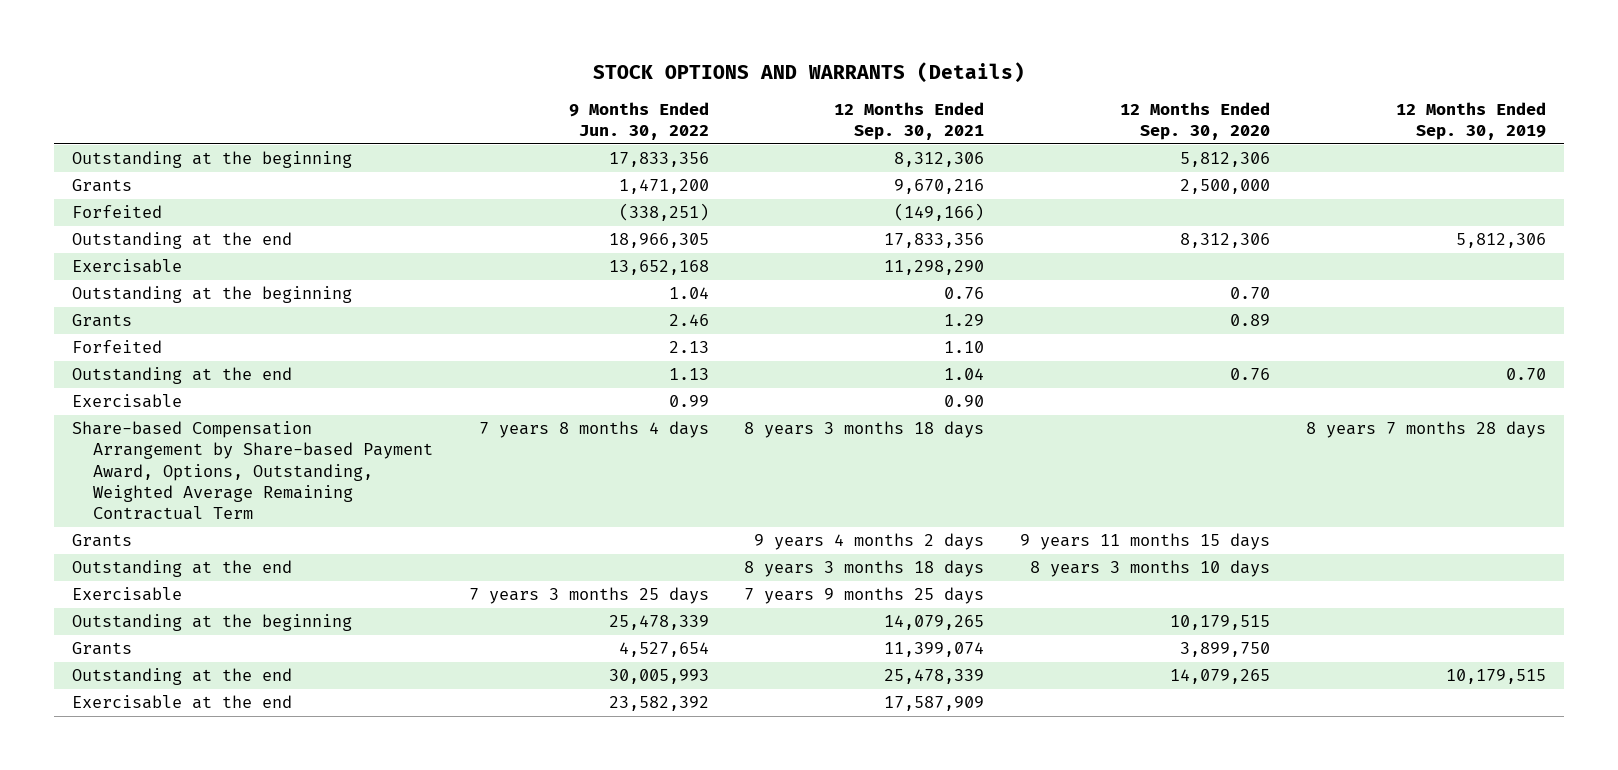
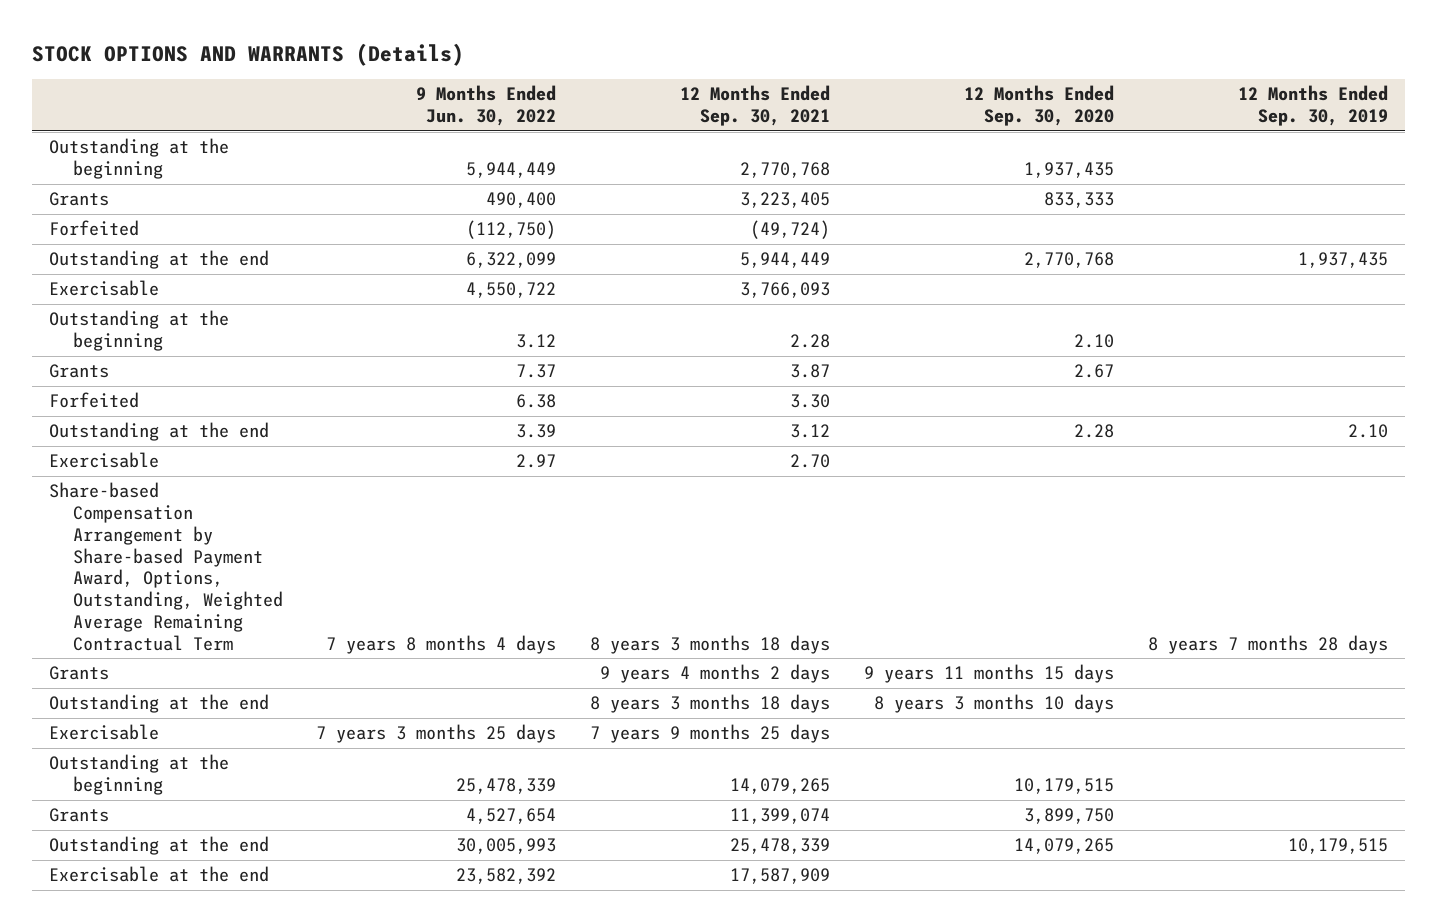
- Outstanding at the beginning | 17,833,356 | 8,312,306 | 5,812,306 |
- Grants | 1,471,200 | 9,670,216 | 2,500,000 |
- Forfeited | (338,251) | (149,166) | |
- Outstanding at the end | 18,966,305 | 17,833,356 | 8,312,306 | 5,812,306
- Exercisable | 13,652,168 | 11,298,290 | |
- Outstanding at the beginning | 1.04 | 0.76 | 0.70 |
- Grants | 2.46 | 1.29 | 0.89 |
- Forfeited | 2.13 | 1.10 | |
- Outstanding at the end | 1.13 | 1.04 | 0.76 | 0.70
- Exercisable | 0.99 | 0.90 | |
+ Outstanding at the beginning | 5,944,449 | 2,770,768 | 1,937,435 |
+ Grants | 490,400 | 3,223,405 | 833,333 |
+ Forfeited | (112,750) | (49,724) | |
+ Outstanding at the end | 6,322,099 | 5,944,449 | 2,770,768 | 1,937,435
+ Exercisable | 4,550,722 | 3,766,093 | |
+ Outstanding at the beginning | 3.12 | 2.28 | 2.10 |
+ Grants | 7.37 | 3.87 | 2.67 |
+ Forfeited | 6.38 | 3.30 | |
+ Outstanding at the end | 3.39 | 3.12 | 2.28 | 2.10
+ Exercisable | 2.97 | 2.70 | |

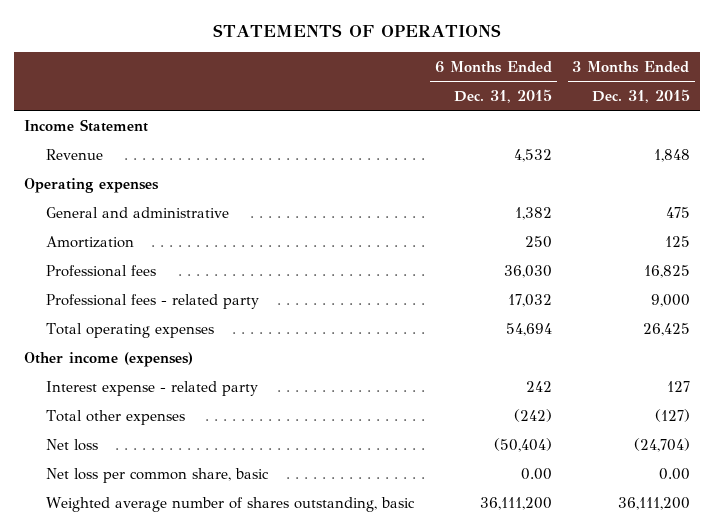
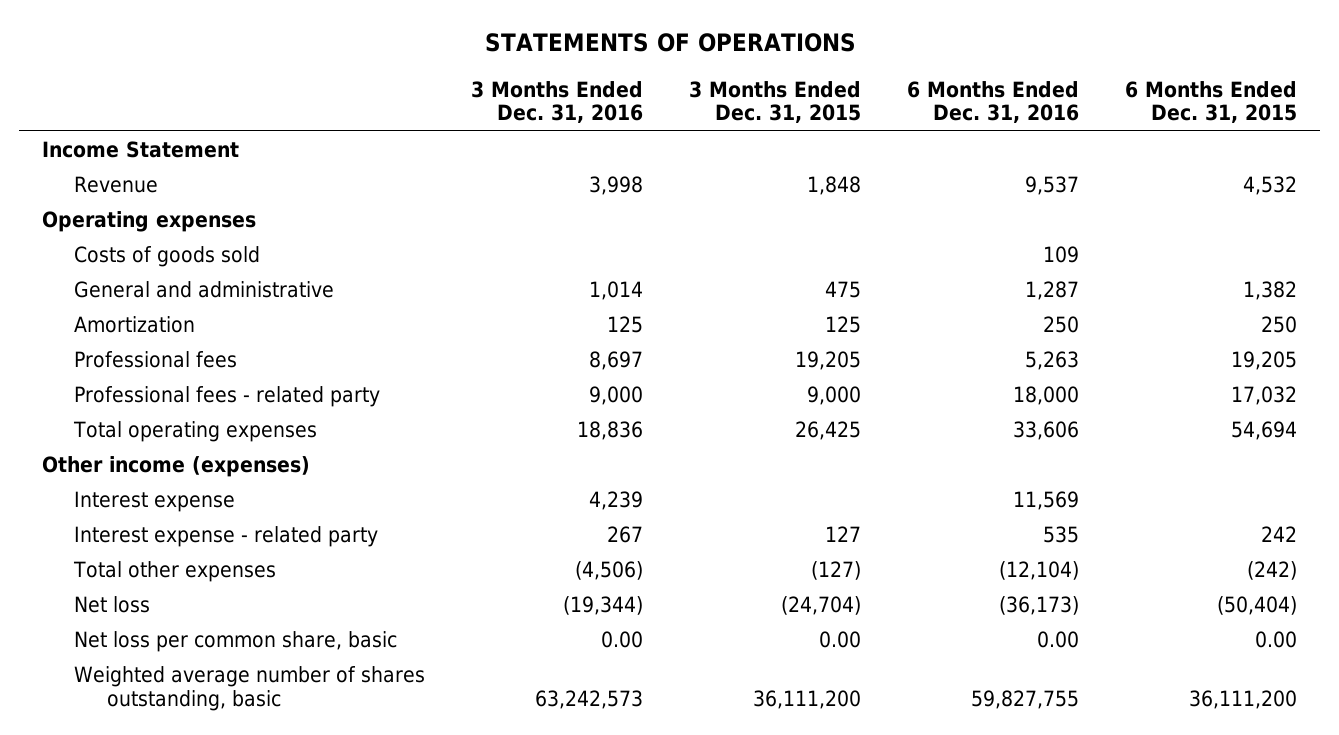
- | 6 Months Ended Dec. 31, 2015 | 3 Months Ended Dec. 31, 2015
+ | 3 Months Ended Dec. 31, 2016 | 3 Months Ended Dec. 31, 2015 | 6 Months Ended Dec. 31, 2016 | 6 Months Ended Dec. 31, 2015
+ Costs of goods sold | | | 109 |
- Professional fees | 36,030 | 16,825
+ Professional fees | 8,697 | 19,205 | 5,263 | 19,205
+ Interest expense | 4,239 | | 11,569 |

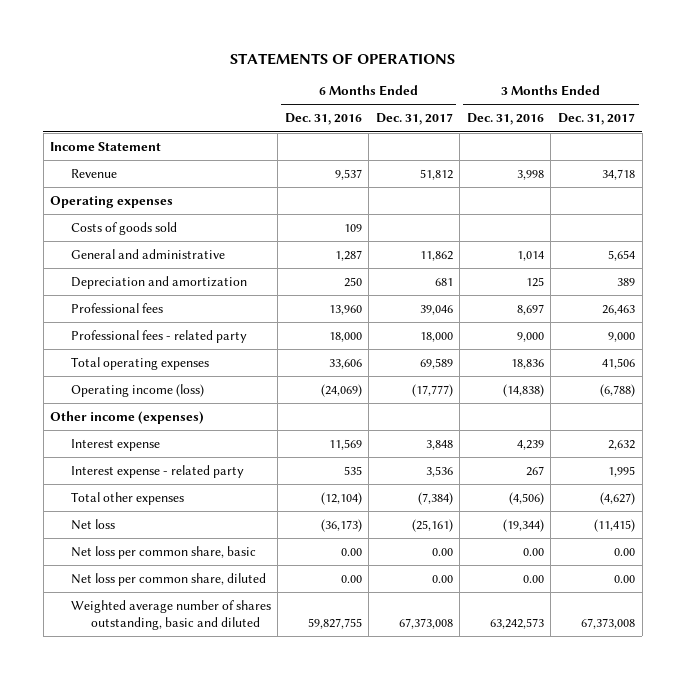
- | 3 Months Ended Dec. 31, 2016 | 3 Months Ended Dec. 31, 2015 | 6 Months Ended Dec. 31, 2016 | 6 Months Ended Dec. 31, 2015
+ | 6 Months Ended Dec. 31, 2016 | 6 Months Ended Dec. 31, 2017 | 3 Months Ended Dec. 31, 2016 | 3 Months Ended Dec. 31, 2017
- Amortization | 125 | 125 | 250 | 250
- Professional fees | 8,697 | 19,205 | 5,263 | 19,205
+ Depreciation and amortization | 250 | 681 | 125 | 389
+ Professional fees | 13,960 | 39,046 | 8,697 | 26,463
+ Operating income (loss) | (24,069) | (17,777) | (14,838) | (6,788)
- Weighted average number of shares outstanding, basic | 63,242,573 | 36,111,200 | 59,827,755 | 36,111,200
+ Net loss per common share, diluted | 0.00 | 0.00 | 0.00 | 0.00
+ Weighted average number of shares outstanding, basic and diluted | 59,827,755 | 67,373,008 | 63,242,573 | 67,373,008

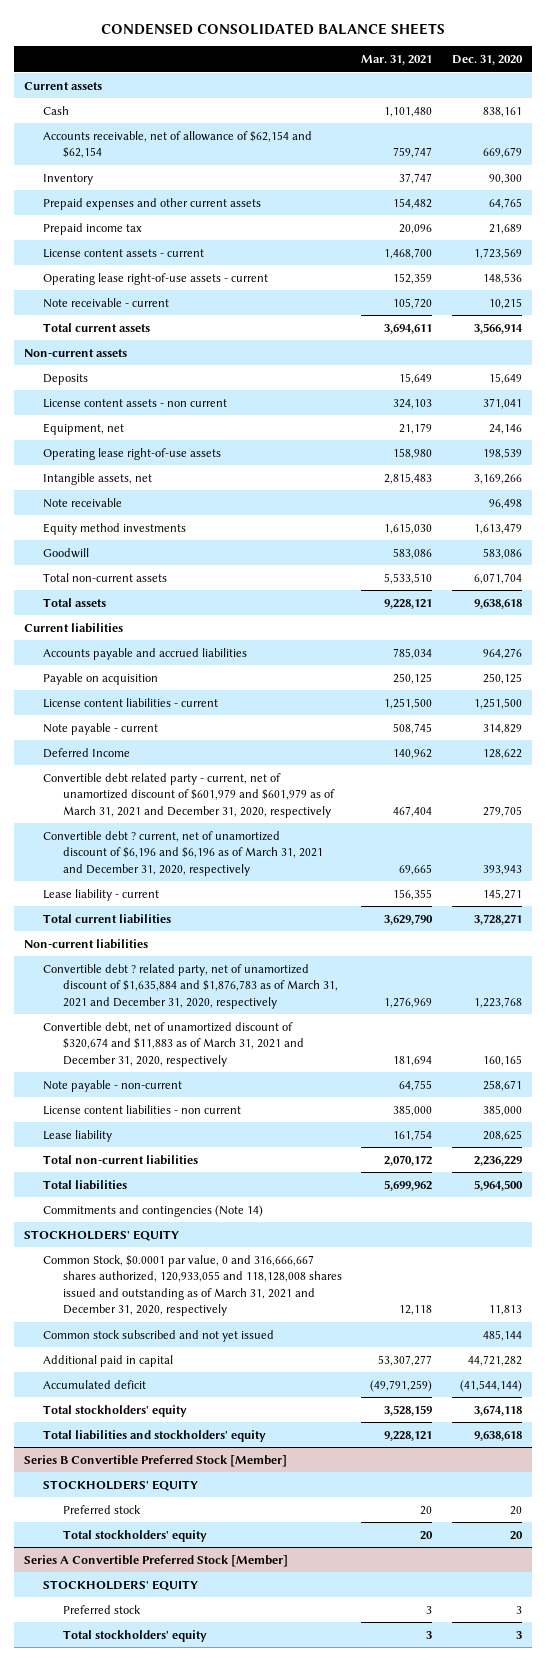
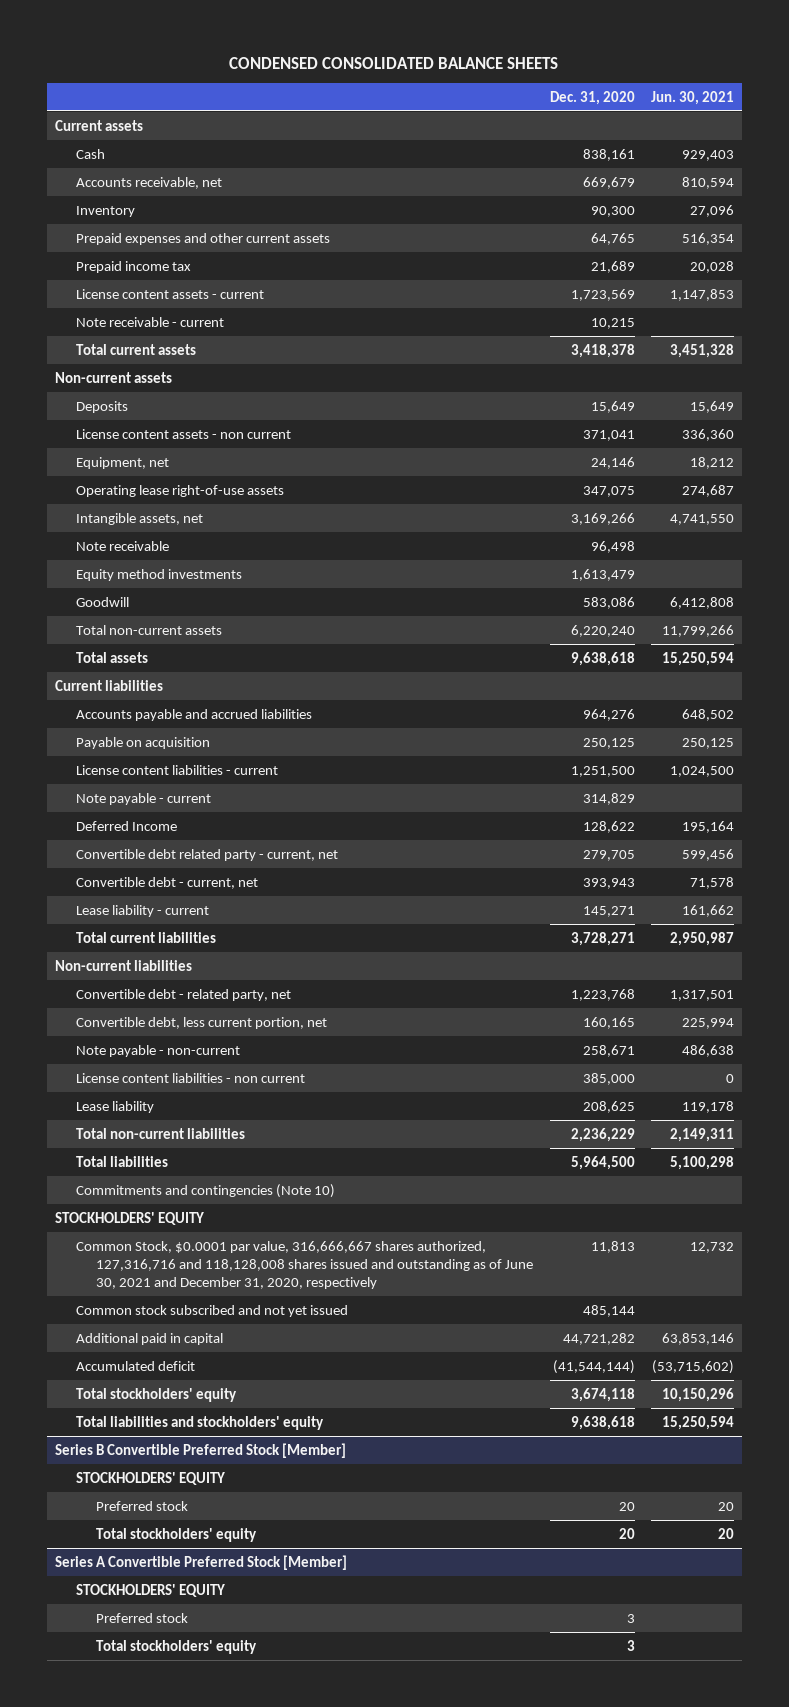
- | Mar. 31, 2021 | Dec. 31, 2020
+ | Dec. 31, 2020 | Jun. 30, 2021
- Accounts receivable, net of allowance of $62,154 and $62,154 | 759,747 | 669,679
+ Accounts receivable, net | 669,679 | 810,594
- Operating lease right-of-use assets - current | 152,359 | 148,536
- Total current assets | 3,694,611 | 3,566,914
+ Total current assets | 3,418,378 | 3,451,328
- Operating lease right-of-use assets | 158,980 | 198,539
+ Operating lease right-of-use assets | 347,075 | 274,687
- Total non-current assets | 5,533,510 | 6,071,704
+ Total non-current assets | 6,220,240 | 11,799,266
- Convertible debt related party - current, net of unamortized discount of $601,979 and $601,979 as of March 31, 2021 and December 31, 2020, respectively | 467,404 | 279,705
- Convertible debt ? current, net of unamortized discount of $6,196 and $6,196 as of March 31, 2021 and December 31, 2020, respectively | 69,665 | 393,943
+ Convertible debt related party - current, net | 279,705 | 599,456
+ Convertible debt - current, net | 393,943 | 71,578
- Convertible debt ? related party, net of unamortized discount of $1,635,884 and $1,876,783 as of March 31, 2021 and December 31, 2020, respectively | 1,276,969 | 1,223,768
- Convertible debt, net of unamortized discount of $320,674 and $11,883 as of March 31, 2021 and December 31, 2020, respectively | 181,694 | 160,165
+ Convertible debt - related party, net | 1,223,768 | 1,317,501
+ Convertible debt, less current portion, net | 160,165 | 225,994
- Commitments and contingencies (Note 14)
+ Commitments and contingencies (Note 10)
- Common Stock, $0.0001 par value, 0 and 316,666,667 shares authorized, 120,933,055 and 118,128,008 shares issued and outstanding as of March 31, 2021 and December 31, 2020, respectively | 12,118 | 11,813
+ Common Stock, $0.0001 par value, 316,666,667 shares authorized, 127,316,716 and 118,128,008 shares issued and outstanding as of June 30, 2021 and December 31, 2020, respectively | 11,813 | 12,732

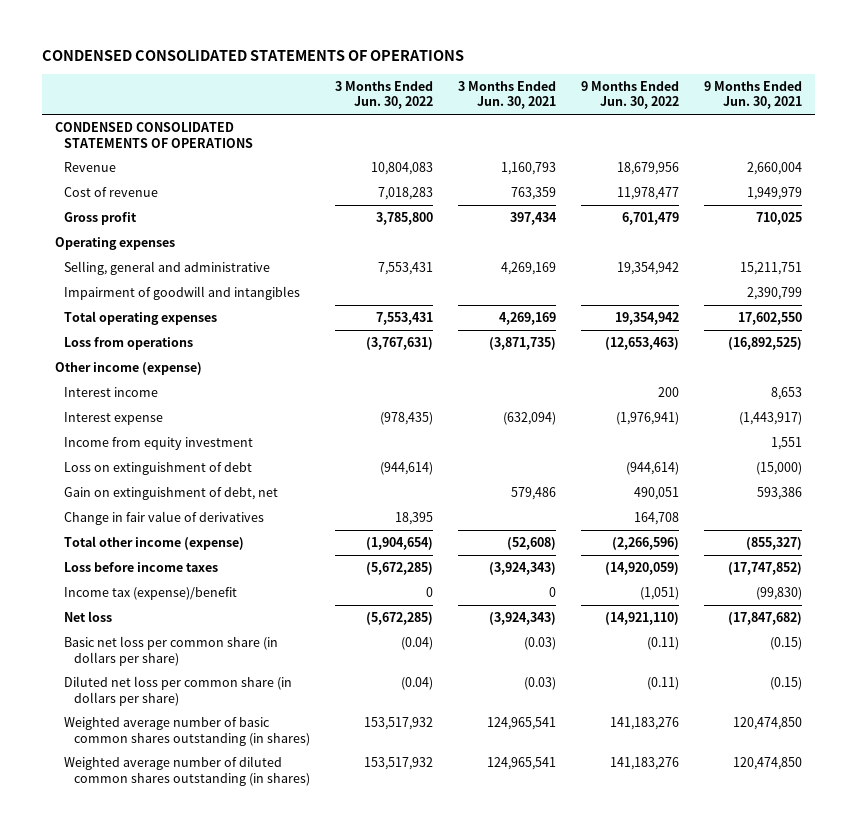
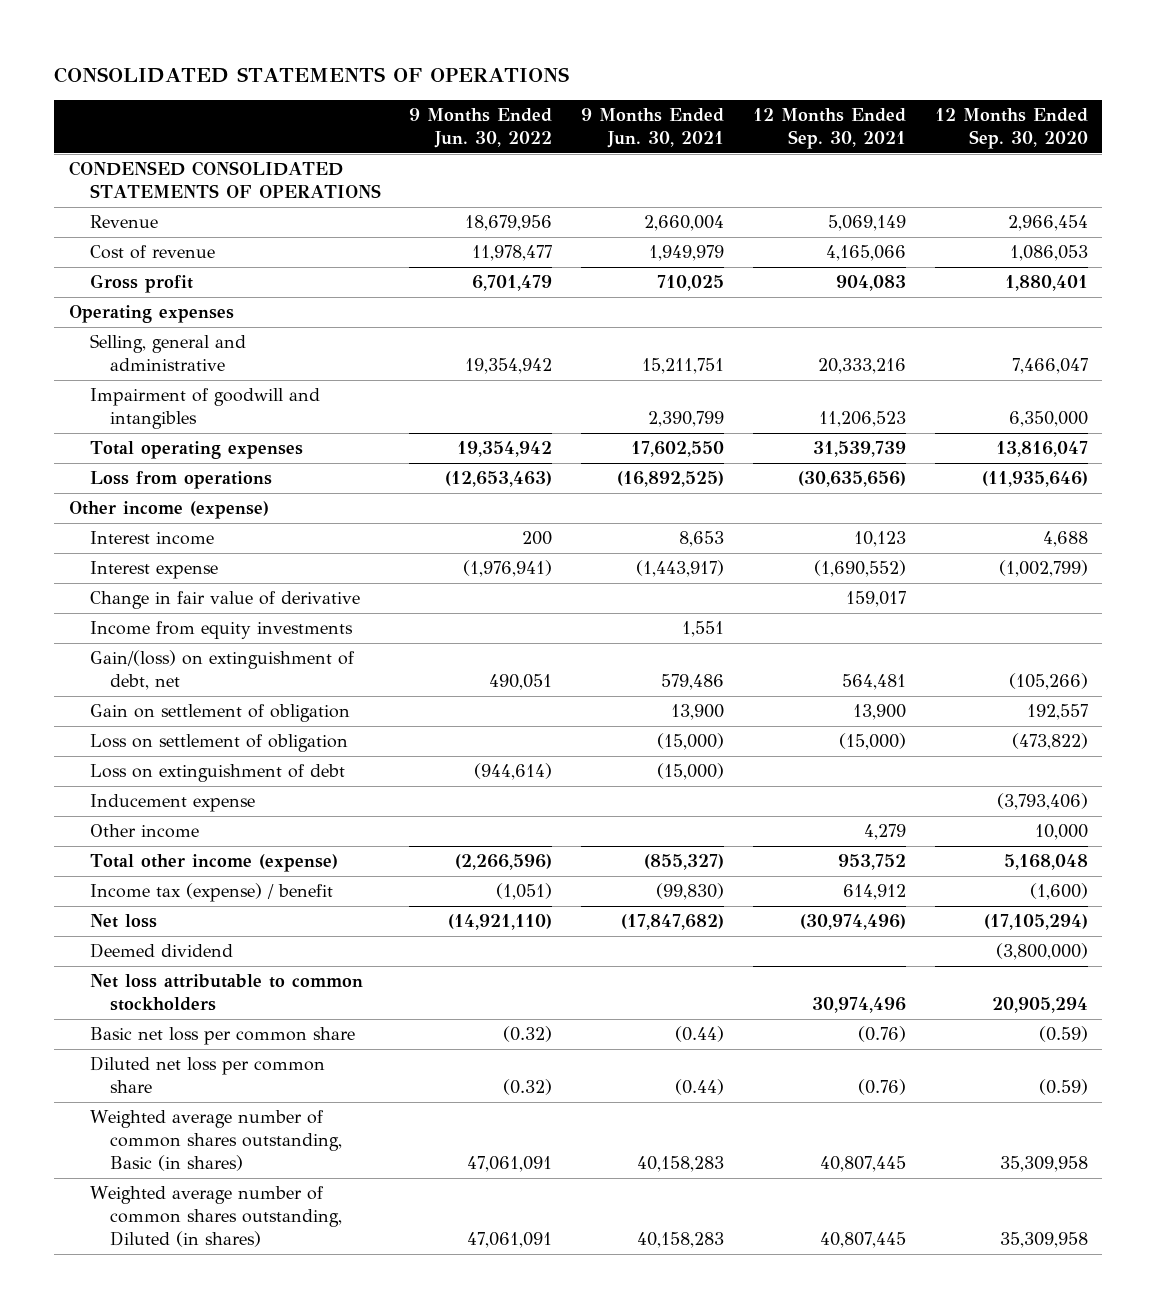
- CONDENSED CONSOLIDATED STATEMENTS OF OPERATIONS
+ CONSOLIDATED STATEMENTS OF OPERATIONS
- | 3 Months Ended Jun. 30, 2022 | 3 Months Ended Jun. 30, 2021 | 9 Months Ended Jun. 30, 2022 | 9 Months Ended Jun. 30, 2021
+ | 9 Months Ended Jun. 30, 2022 | 9 Months Ended Jun. 30, 2021 | 12 Months Ended Sep. 30, 2021 | 12 Months Ended Sep. 30, 2020
- Income from equity investment | | | | 1,551
+ Change in fair value of derivative | | | 159,017 |
+ Income from equity investments | | 1,551 | |
+ Gain/(loss) on extinguishment of debt, net | 490,051 | 579,486 | 564,481 | (105,266)
+ Gain on settlement of obligation | | 13,900 | 13,900 | 192,557
+ Loss on settlement of obligation | | (15,000) | (15,000) | (473,822)
- Gain on extinguishment of debt, net | | 579,486 | 490,051 | 593,386
- Change in fair value of derivatives | 18,395 | | 164,708 |
+ Inducement expense | | | | (3,793,406)
+ Other income | | | 4,279 | 10,000
- Loss before income taxes | (5,672,285) | (3,924,343) | (14,920,059) | (17,747,852)
- Income tax (expense)/benefit | 0 | 0 | (1,051) | (99,830)
+ Income tax (expense) / benefit | (1,051) | (99,830) | 614,912 | (1,600)
- Basic net loss per common share (in dollars per share) | (0.04) | (0.03) | (0.11) | (0.15)
- Diluted net loss per common share (in dollars per share) | (0.04) | (0.03) | (0.11) | (0.15)
- Weighted average number of basic common shares outstanding (in shares) | 153,517,932 | 124,965,541 | 141,183,276 | 120,474,850
- Weighted average number of diluted common shares outstanding (in shares) | 153,517,932 | 124,965,541 | 141,183,276 | 120,474,850
+ Deemed dividend | | | | (3,800,000)
+ Net loss attributable to common stockholders | | | 30,974,496 | 20,905,294
+ Basic net loss per common share | (0.32) | (0.44) | (0.76) | (0.59)
+ Diluted net loss per common share | (0.32) | (0.44) | (0.76) | (0.59)
+ Weighted average number of common shares outstanding, Basic (in shares) | 47,061,091 | 40,158,283 | 40,807,445 | 35,309,958
+ Weighted average number of common shares outstanding, Diluted (in shares) | 47,061,091 | 40,158,283 | 40,807,445 | 35,309,958

